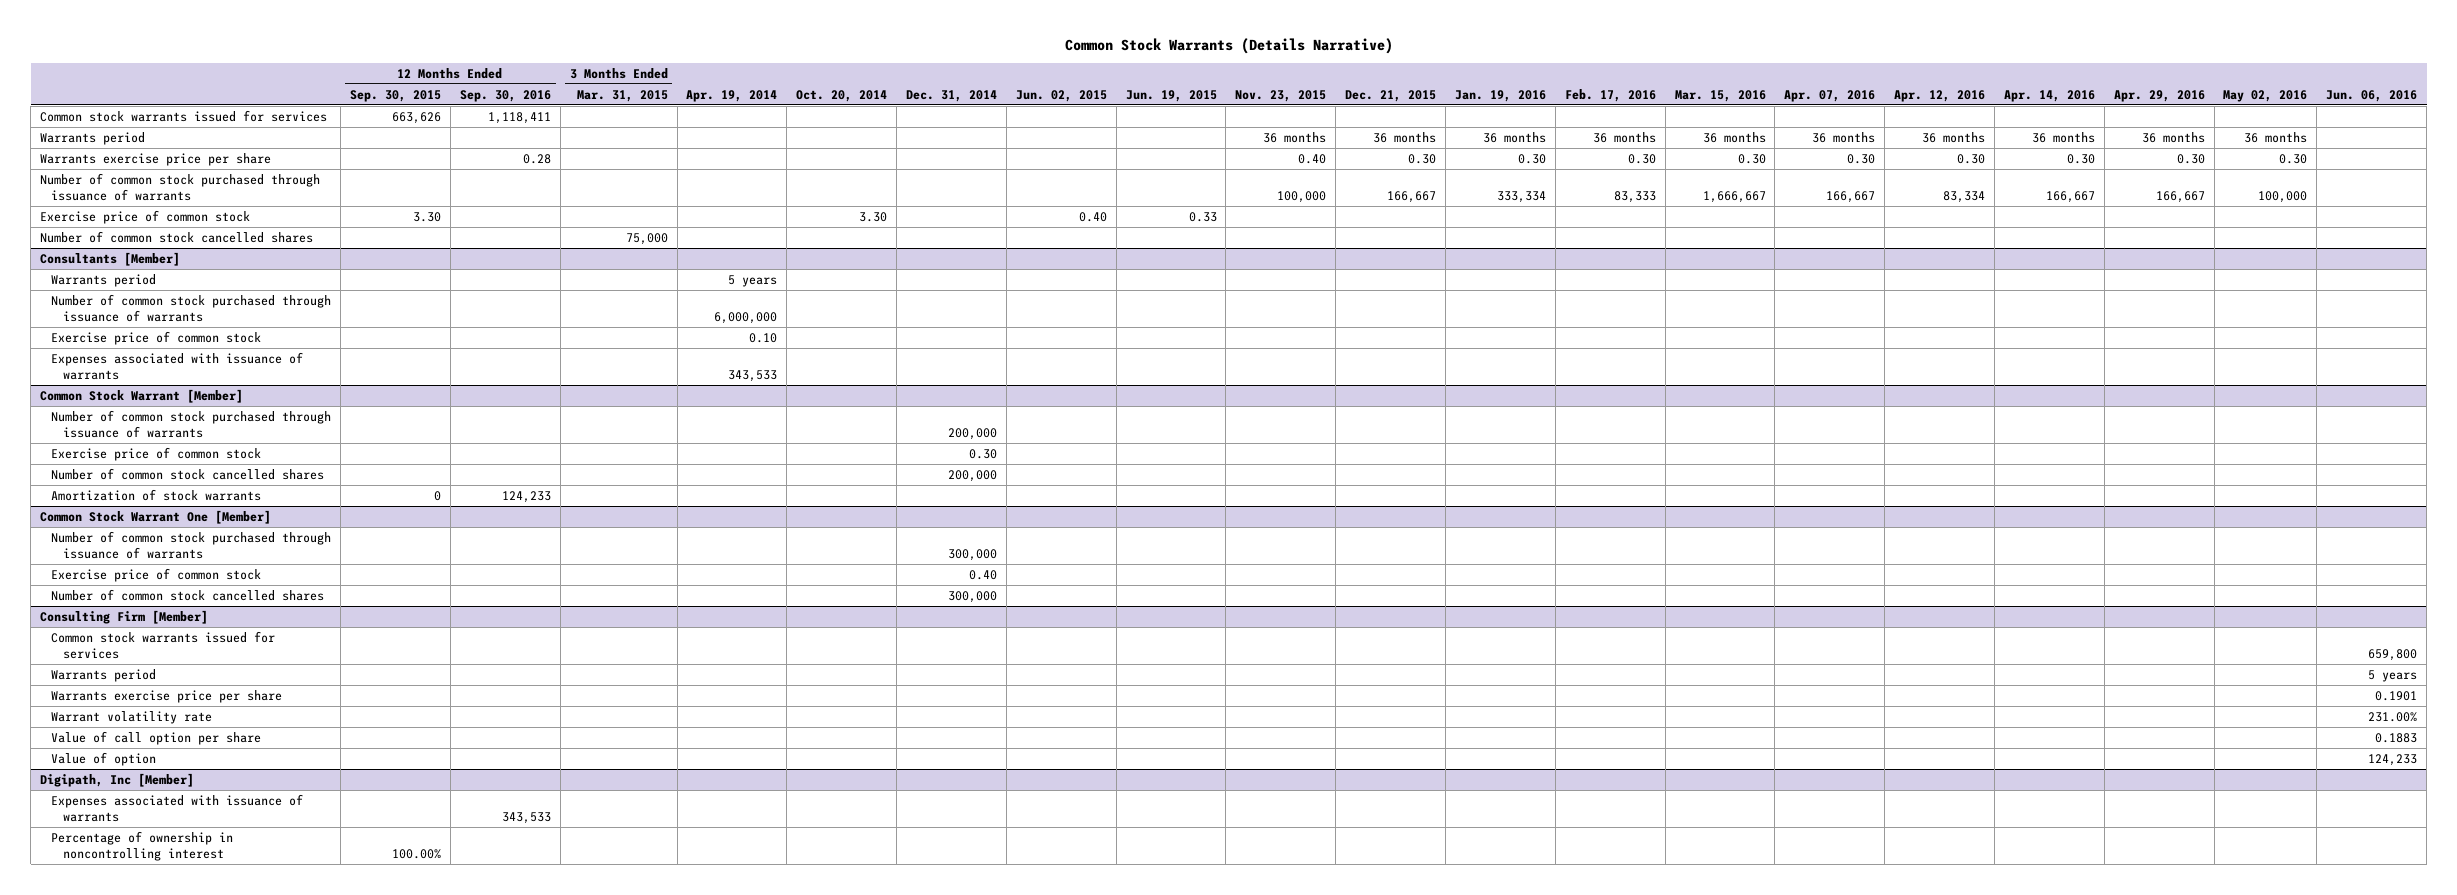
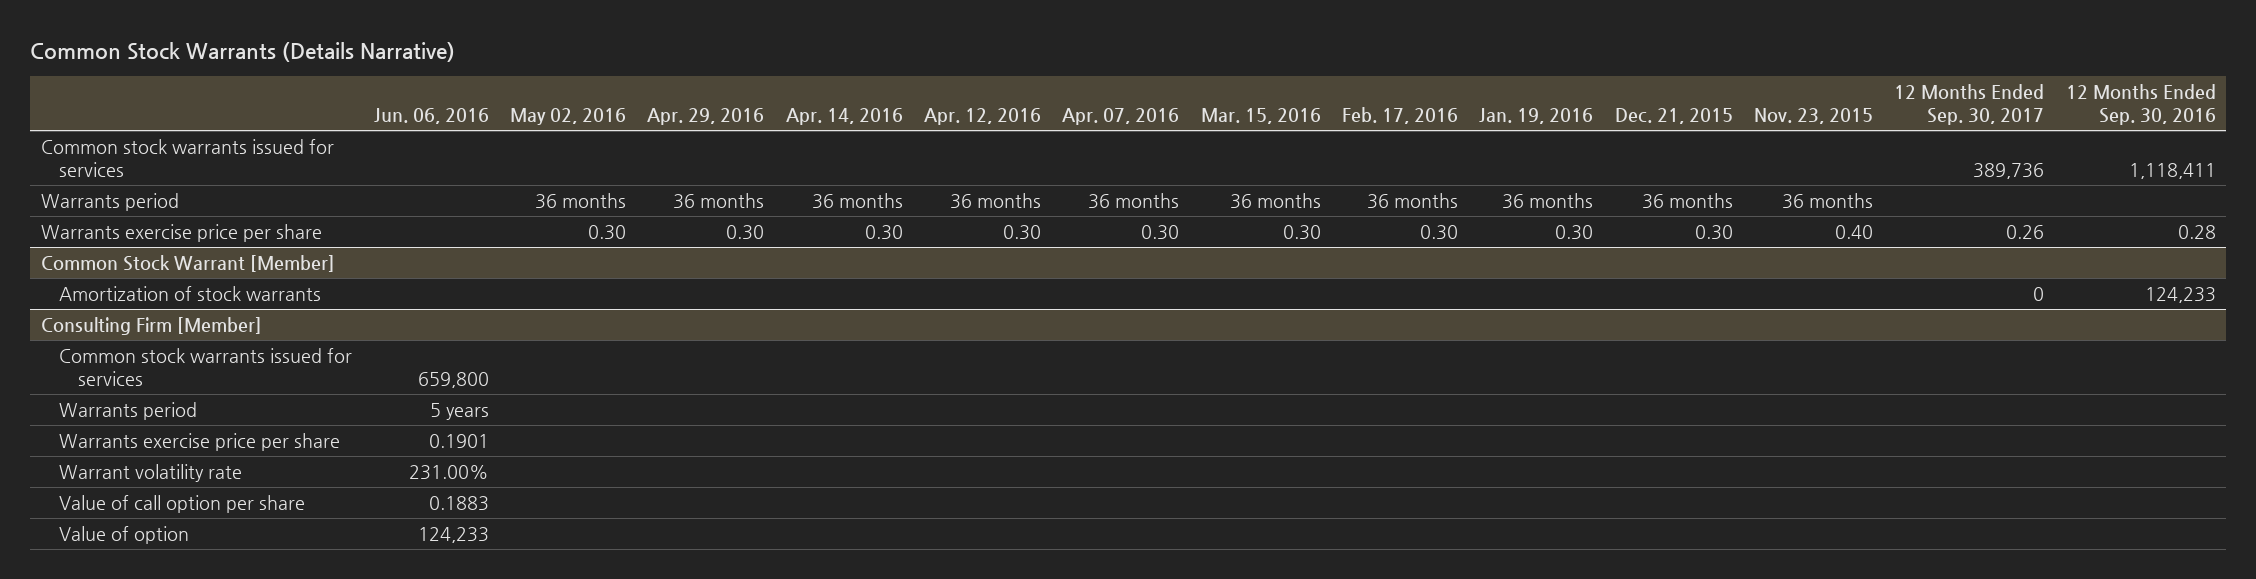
- | 12 Months Ended Sep. 30, 2015 | 12 Months Ended Sep. 30, 2016 | 3 Months Ended Mar. 31, 2015 | Apr. 19, 2014 | Oct. 20, 2014 | Dec. 31, 2014 | Jun. 02, 2015 | Jun. 19, 2015 | Nov. 23, 2015 | Dec. 21, 2015 | Jan. 19, 2016 | Feb. 17, 2016 | Mar. 15, 2016 | Apr. 07, 2016 | Apr. 12, 2016 | Apr. 14, 2016 | Apr. 29, 2016 | May 02, 2016 | Jun. 06, 2016
+ | Jun. 06, 2016 | May 02, 2016 | Apr. 29, 2016 | Apr. 14, 2016 | Apr. 12, 2016 | Apr. 07, 2016 | Mar. 15, 2016 | Feb. 17, 2016 | Jan. 19, 2016 | Dec. 21, 2015 | Nov. 23, 2015 | 12 Months Ended Sep. 30, 2017 | 12 Months Ended Sep. 30, 2016
- Number of common stock purchased through issuance of warrants | | | | | | | | | 100,000 | 166,667 | 333,334 | 83,333 | 1,666,667 | 166,667 | 83,334 | 166,667 | 166,667 | 100,000 |
- Exercise price of common stock | 3.30 | | | | 3.30 | | 0.40 | 0.33 | | | | | | | | | | |
- Number of common stock cancelled shares | | | 75,000 | | | | | | | | | | | | | | | |
- Consultants [Member]
- Warrants period | | | | 5 years | | | | | | | | | | | | | | |
- Number of common stock purchased through issuance of warrants | | | | 6,000,000 | | | | | | | | | | | | | | |
- Exercise price of common stock | | | | 0.10 | | | | | | | | | | | | | | |
- Expenses associated with issuance of warrants | | | | 343,533 | | | | | | | | | | | | | | |
@ Common Stock Warrant [Member]
- Number of common stock purchased through issuance of warrants | | | | | | 200,000 | | | | | | | | | | | | |
- Exercise price of common stock | | | | | | 0.30 | | | | | | | | | | | | |
- Number of common stock cancelled shares | | | | | | 200,000 | | | | | | | | | | | | |
- Common Stock Warrant One [Member]
- Number of common stock purchased through issuance of warrants | | | | | | 300,000 | | | | | | | | | | | | |
- Exercise price of common stock | | | | | | 0.40 | | | | | | | | | | | | |
- Number of common stock cancelled shares | | | | | | 300,000 | | | | | | | | | | | | |
- Digipath, Inc [Member]
- Expenses associated with issuance of warrants | | 343,533 | | | | | | | | | | | | | | | | |
- Percentage of ownership in noncontrolling interest | 100.00% | | | | | | | | | | | | | | | | | |

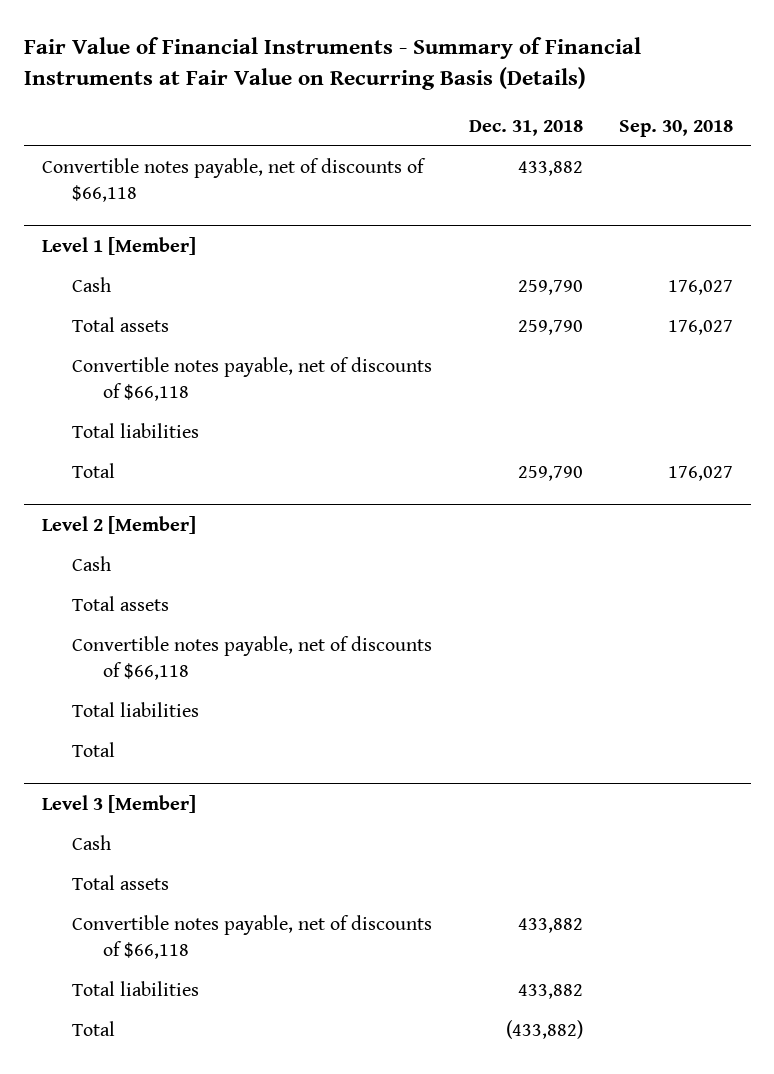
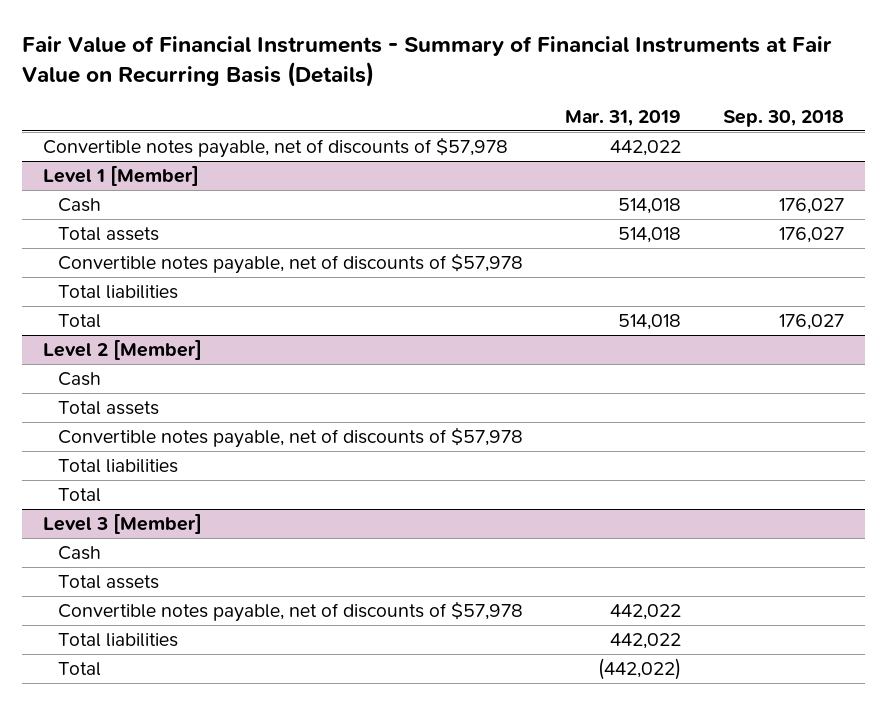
- | Dec. 31, 2018 | Sep. 30, 2018
+ | Mar. 31, 2019 | Sep. 30, 2018
- Convertible notes payable, net of discounts of $66,118 | 433,882 |
+ Convertible notes payable, net of discounts of $57,978 | 442,022 |
@ Level 1 [Member]
- Convertible notes payable, net of discounts of $66,118
+ Convertible notes payable, net of discounts of $57,978
@ Level 2 [Member]
- Convertible notes payable, net of discounts of $66,118
+ Convertible notes payable, net of discounts of $57,978
@ Level 3 [Member]
- Convertible notes payable, net of discounts of $66,118 | 433,882 |
+ Convertible notes payable, net of discounts of $57,978 | 442,022 |

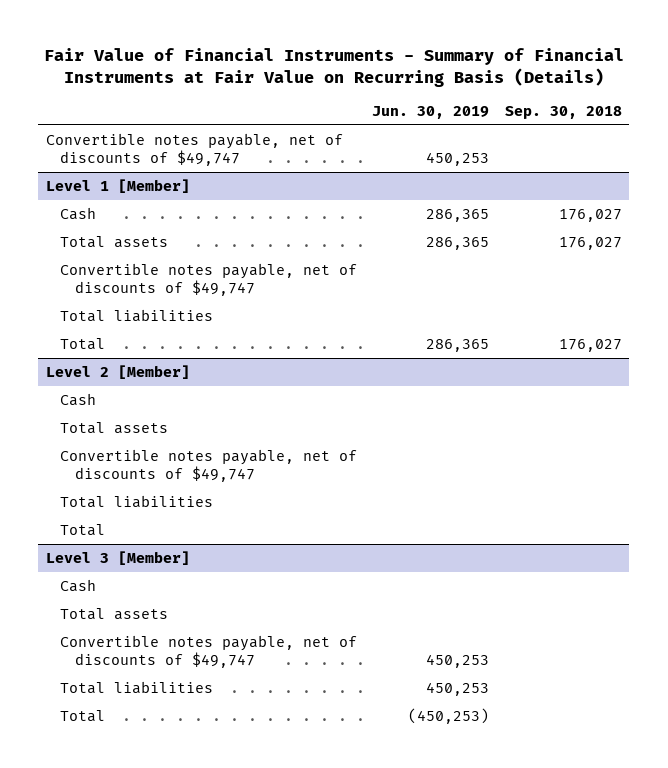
- | Mar. 31, 2019 | Sep. 30, 2018
+ | Jun. 30, 2019 | Sep. 30, 2018
- Convertible notes payable, net of discounts of $57,978 | 442,022 |
+ Convertible notes payable, net of discounts of $49,747 | 450,253 |
@ Level 1 [Member]
- Convertible notes payable, net of discounts of $57,978
+ Convertible notes payable, net of discounts of $49,747
@ Level 2 [Member]
- Convertible notes payable, net of discounts of $57,978
+ Convertible notes payable, net of discounts of $49,747
@ Level 3 [Member]
- Convertible notes payable, net of discounts of $57,978 | 442,022 |
+ Convertible notes payable, net of discounts of $49,747 | 450,253 |

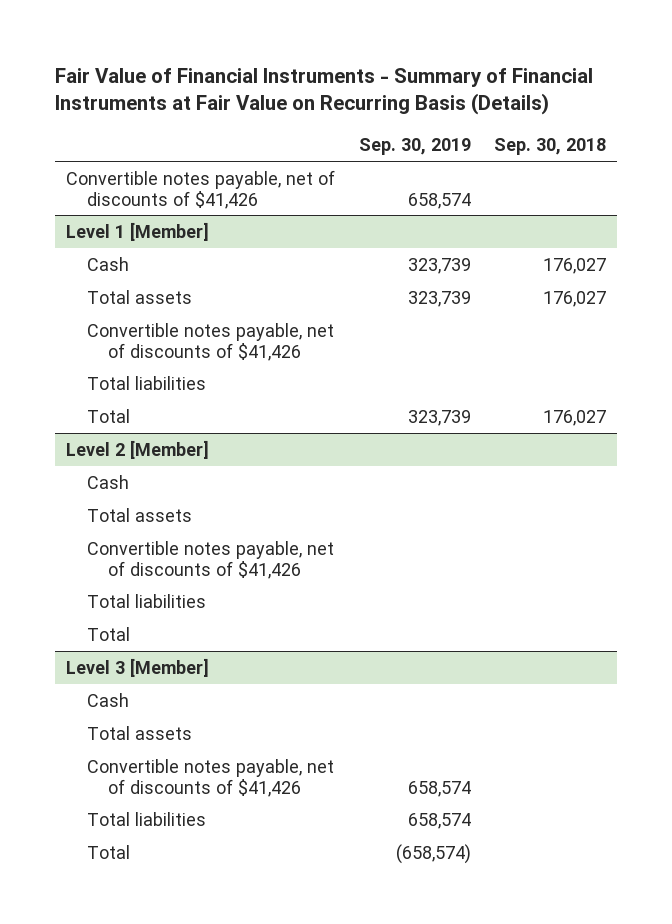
- | Jun. 30, 2019 | Sep. 30, 2018
+ | Sep. 30, 2019 | Sep. 30, 2018
- Convertible notes payable, net of discounts of $49,747 | 450,253 |
+ Convertible notes payable, net of discounts of $41,426 | 658,574 |
@ Level 1 [Member]
- Convertible notes payable, net of discounts of $49,747
+ Convertible notes payable, net of discounts of $41,426
@ Level 2 [Member]
- Convertible notes payable, net of discounts of $49,747
+ Convertible notes payable, net of discounts of $41,426
@ Level 3 [Member]
- Convertible notes payable, net of discounts of $49,747 | 450,253 |
+ Convertible notes payable, net of discounts of $41,426 | 658,574 |

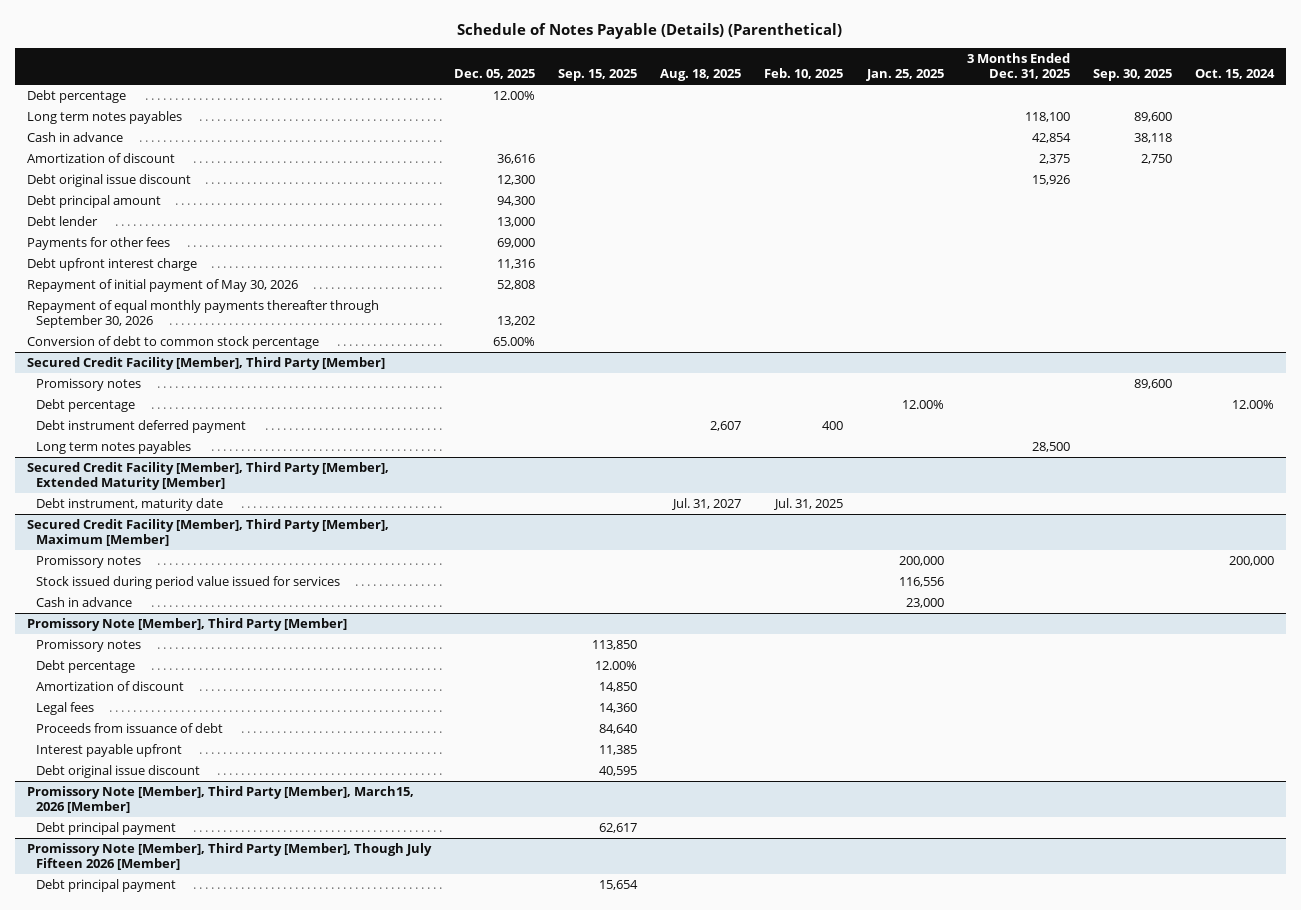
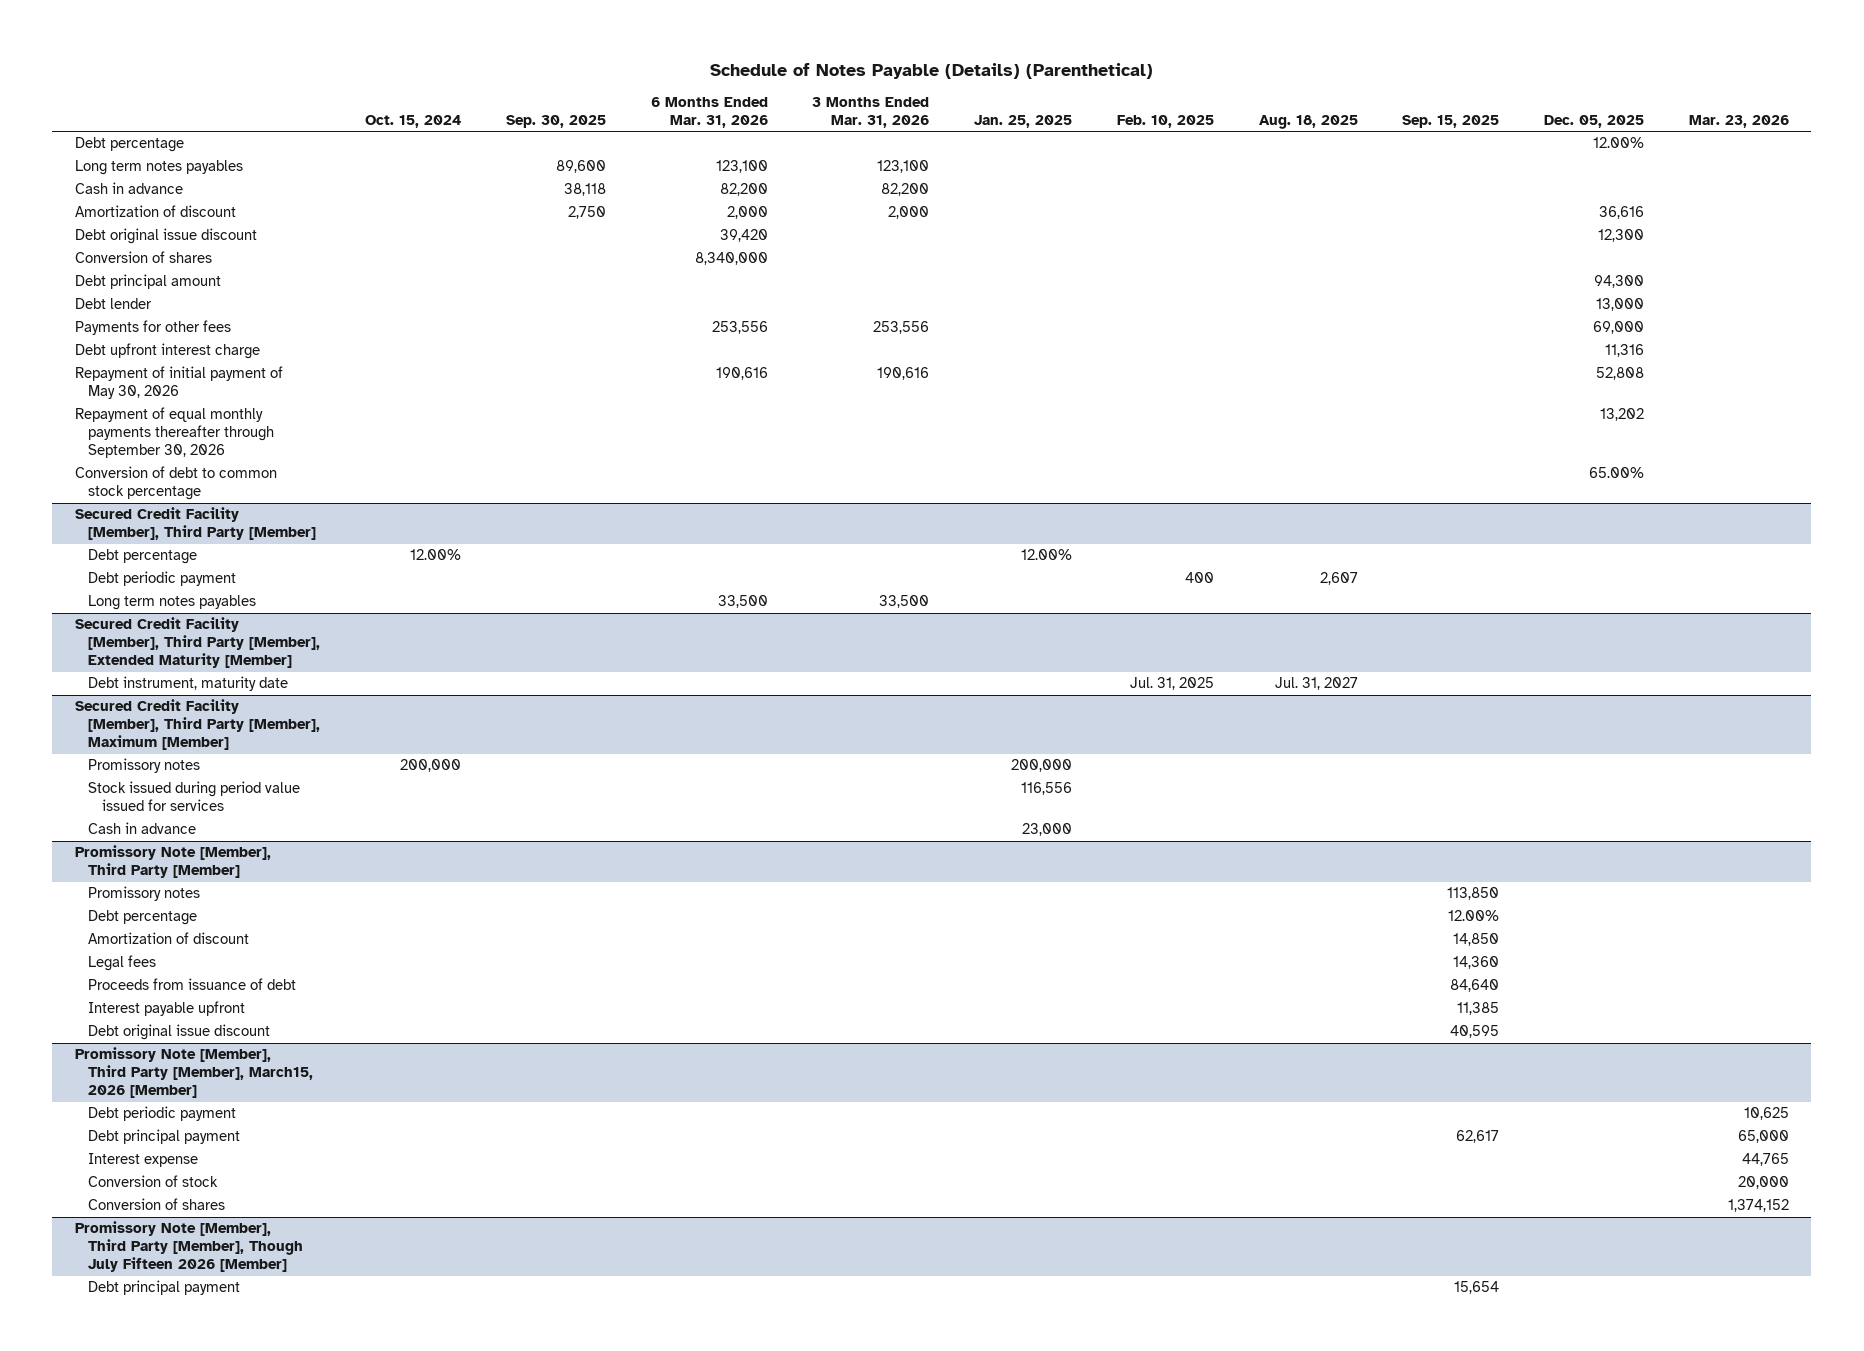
- | Dec. 05, 2025 | Sep. 15, 2025 | Aug. 18, 2025 | Feb. 10, 2025 | Jan. 25, 2025 | 3 Months Ended Dec. 31, 2025 | Sep. 30, 2025 | Oct. 15, 2024
+ | Oct. 15, 2024 | Sep. 30, 2025 | 6 Months Ended Mar. 31, 2026 | 3 Months Ended Mar. 31, 2026 | Jan. 25, 2025 | Feb. 10, 2025 | Aug. 18, 2025 | Sep. 15, 2025 | Dec. 05, 2025 | Mar. 23, 2026
+ Conversion of shares | | | 8,340,000 | | | | | | |
@ Secured Credit Facility [Member], Third Party [Member]
- Promissory notes | | | | | | | 89,600 |
- Debt instrument deferred payment | | | 2,607 | 400 | | | |
+ Debt periodic payment | | | | | | 400 | 2,607 | | |
@ Promissory Note [Member], Third Party [Member], March15, 2026 [Member]
+ Debt periodic payment | | | | | | | | | | 10,625
+ Interest expense | | | | | | | | | | 44,765
+ Conversion of stock | | | | | | | | | | 20,000
+ Conversion of shares | | | | | | | | | | 1,374,152

